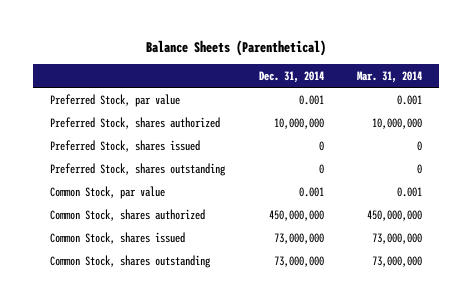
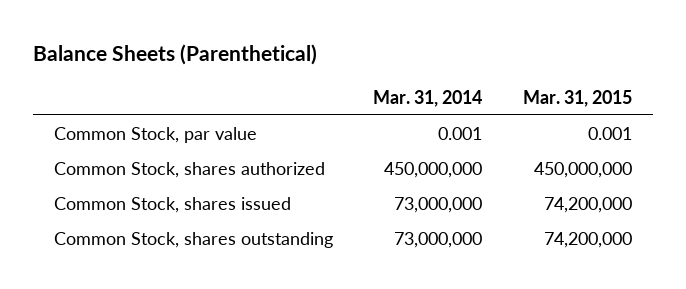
- | Dec. 31, 2014 | Mar. 31, 2014
+ | Mar. 31, 2014 | Mar. 31, 2015
- Preferred Stock, par value | 0.001 | 0.001
- Preferred Stock, shares authorized | 10,000,000 | 10,000,000
- Preferred Stock, shares issued | 0 | 0
- Preferred Stock, shares outstanding | 0 | 0

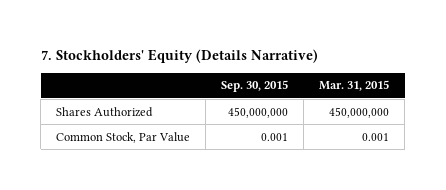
- Balance Sheets (Parenthetical)
+ 7. Stockholders' Equity (Details Narrative)
- | Mar. 31, 2014 | Mar. 31, 2015
+ | Sep. 30, 2015 | Mar. 31, 2015
- Common Stock, par value | 0.001 | 0.001
- Common Stock, shares authorized | 450,000,000 | 450,000,000
- Common Stock, shares issued | 73,000,000 | 74,200,000
- Common Stock, shares outstanding | 73,000,000 | 74,200,000
+ Shares Authorized | 450,000,000 | 450,000,000
+ Common Stock, Par Value | 0.001 | 0.001

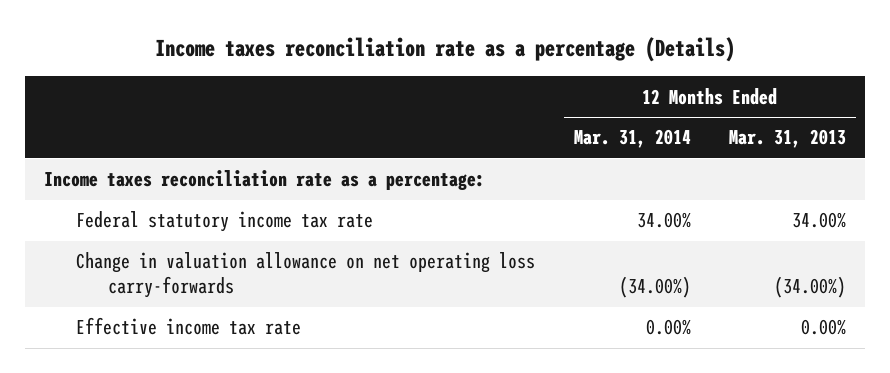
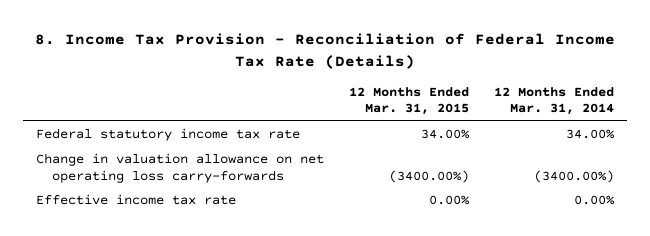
- Income taxes reconciliation rate as a percentage (Details)
+ 8. Income Tax Provision - Reconciliation of Federal Income Tax Rate (Details)
- | 12 Months Ended Mar. 31, 2014 | 12 Months Ended Mar. 31, 2013
+ | 12 Months Ended Mar. 31, 2015 | 12 Months Ended Mar. 31, 2014
- Income taxes reconciliation rate as a percentage:
- Change in valuation allowance on net operating loss carry-forwards | (34.00%) | (34.00%)
+ Change in valuation allowance on net operating loss carry-forwards | (3400.00%) | (3400.00%)

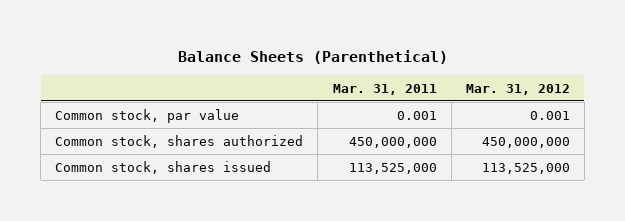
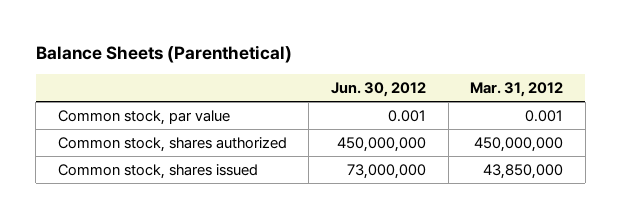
- | Mar. 31, 2011 | Mar. 31, 2012
+ | Jun. 30, 2012 | Mar. 31, 2012
- Common stock, shares issued | 113,525,000 | 113,525,000
+ Common stock, shares issued | 73,000,000 | 43,850,000

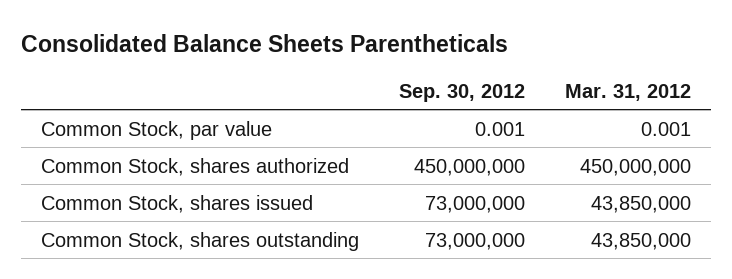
- Balance Sheets (Parenthetical)
+ Consolidated Balance Sheets Parentheticals
- | Jun. 30, 2012 | Mar. 31, 2012
+ | Sep. 30, 2012 | Mar. 31, 2012
- Common stock, par value | 0.001 | 0.001
- Common stock, shares authorized | 450,000,000 | 450,000,000
- Common stock, shares issued | 73,000,000 | 43,850,000
+ Common Stock, par value | 0.001 | 0.001
+ Common Stock, shares authorized | 450,000,000 | 450,000,000
+ Common Stock, shares issued | 73,000,000 | 43,850,000
+ Common Stock, shares outstanding | 73,000,000 | 43,850,000

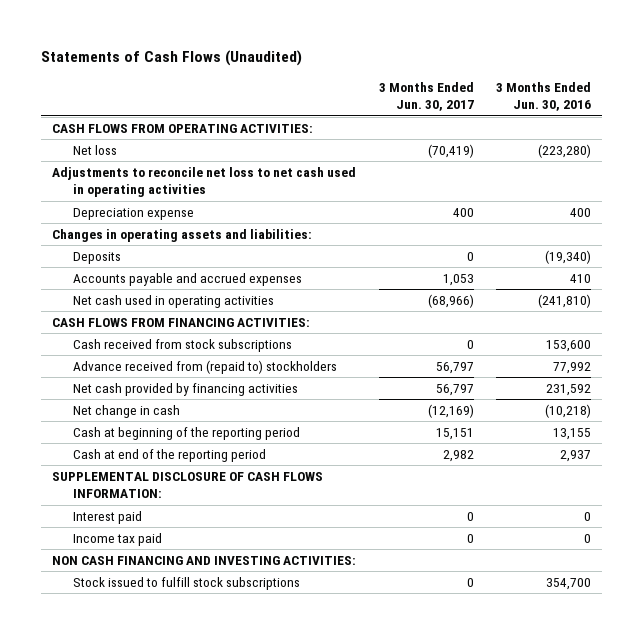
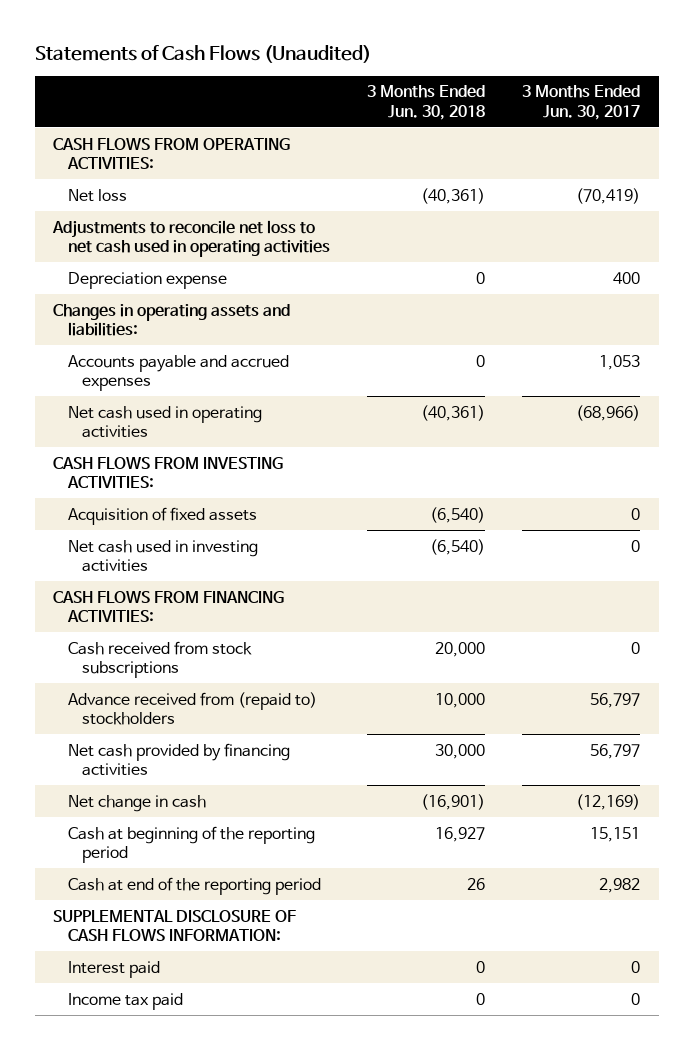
- | 3 Months Ended Jun. 30, 2017 | 3 Months Ended Jun. 30, 2016
+ | 3 Months Ended Jun. 30, 2018 | 3 Months Ended Jun. 30, 2017
- Deposits | 0 | (19,340)
+ CASH FLOWS FROM INVESTING ACTIVITIES:
+ Acquisition of fixed assets | (6,540) | 0
+ Net cash used in investing activities | (6,540) | 0
- NON CASH FINANCING AND INVESTING ACTIVITIES:
- Stock issued to fulfill stock subscriptions | 0 | 354,700

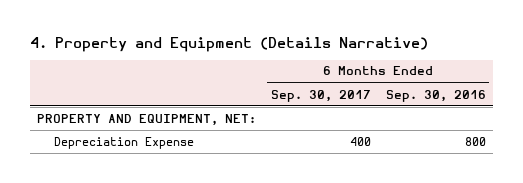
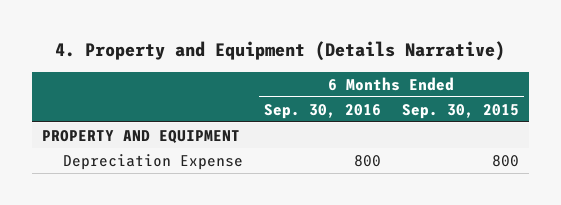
- | 6 Months Ended Sep. 30, 2017 | 6 Months Ended Sep. 30, 2016
+ | 6 Months Ended Sep. 30, 2016 | 6 Months Ended Sep. 30, 2015
- PROPERTY AND EQUIPMENT, NET:
+ PROPERTY AND EQUIPMENT

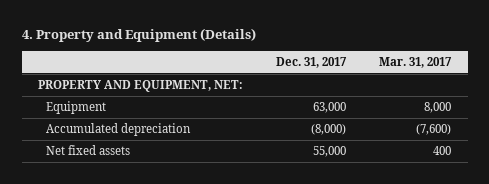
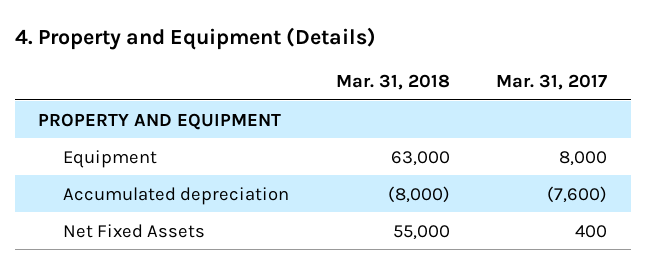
- | Dec. 31, 2017 | Mar. 31, 2017
+ | Mar. 31, 2018 | Mar. 31, 2017
- PROPERTY AND EQUIPMENT, NET:
+ PROPERTY AND EQUIPMENT
- Net fixed assets | 55,000 | 400
+ Net Fixed Assets | 55,000 | 400

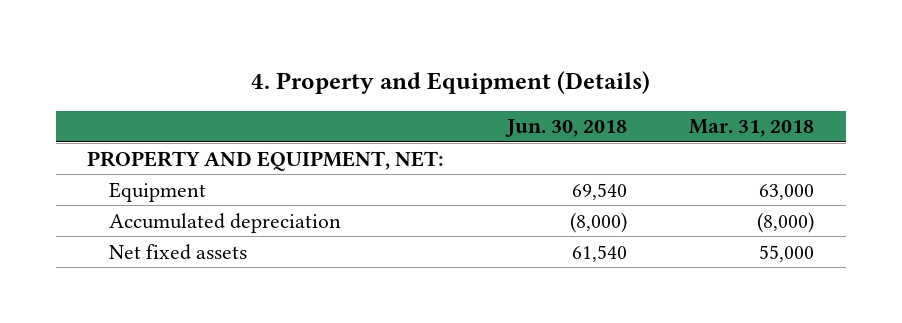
- | Mar. 31, 2018 | Mar. 31, 2017
+ | Jun. 30, 2018 | Mar. 31, 2018
- PROPERTY AND EQUIPMENT
+ PROPERTY AND EQUIPMENT, NET:
- Net Fixed Assets | 55,000 | 400
+ Net fixed assets | 61,540 | 55,000

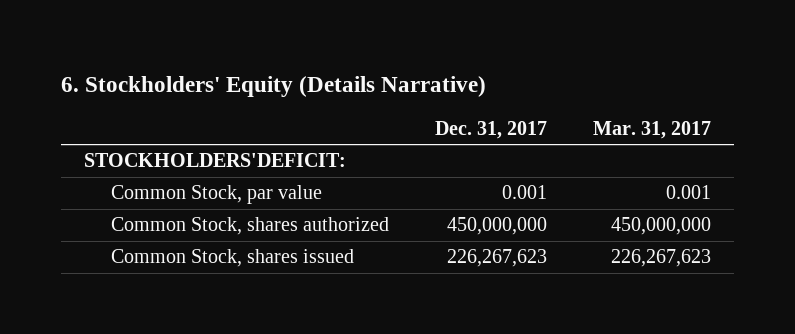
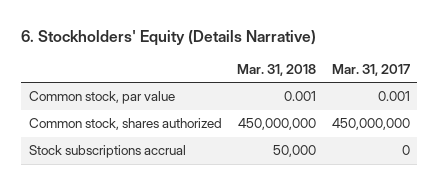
- | Dec. 31, 2017 | Mar. 31, 2017
+ | Mar. 31, 2018 | Mar. 31, 2017
- STOCKHOLDERS'DEFICIT:
- Common Stock, par value | 0.001 | 0.001
- Common Stock, shares authorized | 450,000,000 | 450,000,000
- Common Stock, shares issued | 226,267,623 | 226,267,623
+ Common stock, par value | 0.001 | 0.001
+ Common stock, shares authorized | 450,000,000 | 450,000,000
+ Stock subscriptions accrual | 50,000 | 0

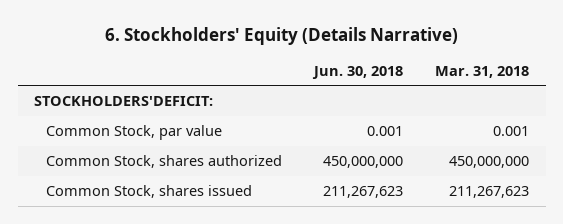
- | Mar. 31, 2018 | Mar. 31, 2017
+ | Jun. 30, 2018 | Mar. 31, 2018
- Common stock, par value | 0.001 | 0.001
- Common stock, shares authorized | 450,000,000 | 450,000,000
- Stock subscriptions accrual | 50,000 | 0
+ STOCKHOLDERS'DEFICIT:
+ Common Stock, par value | 0.001 | 0.001
+ Common Stock, shares authorized | 450,000,000 | 450,000,000
+ Common Stock, shares issued | 211,267,623 | 211,267,623

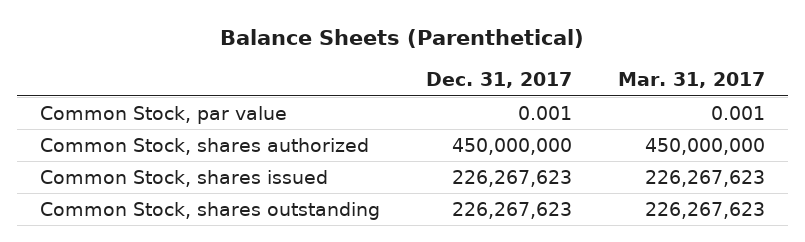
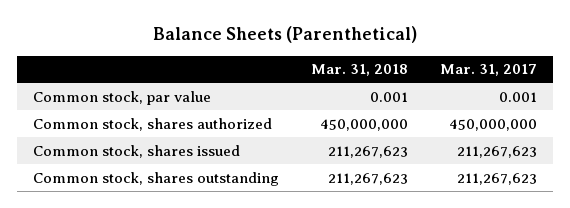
- | Dec. 31, 2017 | Mar. 31, 2017
+ | Mar. 31, 2018 | Mar. 31, 2017
- Common Stock, par value | 0.001 | 0.001
- Common Stock, shares authorized | 450,000,000 | 450,000,000
- Common Stock, shares issued | 226,267,623 | 226,267,623
- Common Stock, shares outstanding | 226,267,623 | 226,267,623
+ Common stock, par value | 0.001 | 0.001
+ Common stock, shares authorized | 450,000,000 | 450,000,000
+ Common stock, shares issued | 211,267,623 | 211,267,623
+ Common stock, shares outstanding | 211,267,623 | 211,267,623

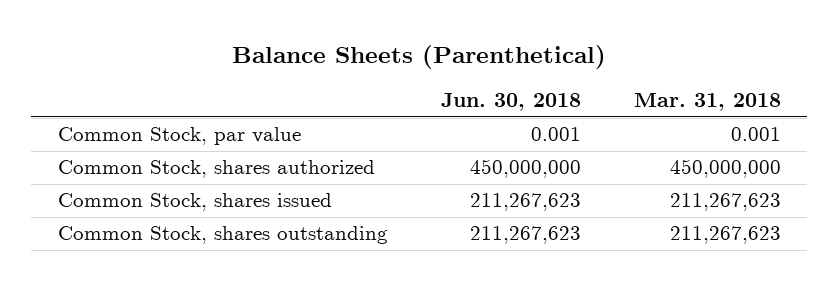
- | Mar. 31, 2018 | Mar. 31, 2017
+ | Jun. 30, 2018 | Mar. 31, 2018
- Common stock, par value | 0.001 | 0.001
- Common stock, shares authorized | 450,000,000 | 450,000,000
- Common stock, shares issued | 211,267,623 | 211,267,623
- Common stock, shares outstanding | 211,267,623 | 211,267,623
+ Common Stock, par value | 0.001 | 0.001
+ Common Stock, shares authorized | 450,000,000 | 450,000,000
+ Common Stock, shares issued | 211,267,623 | 211,267,623
+ Common Stock, shares outstanding | 211,267,623 | 211,267,623

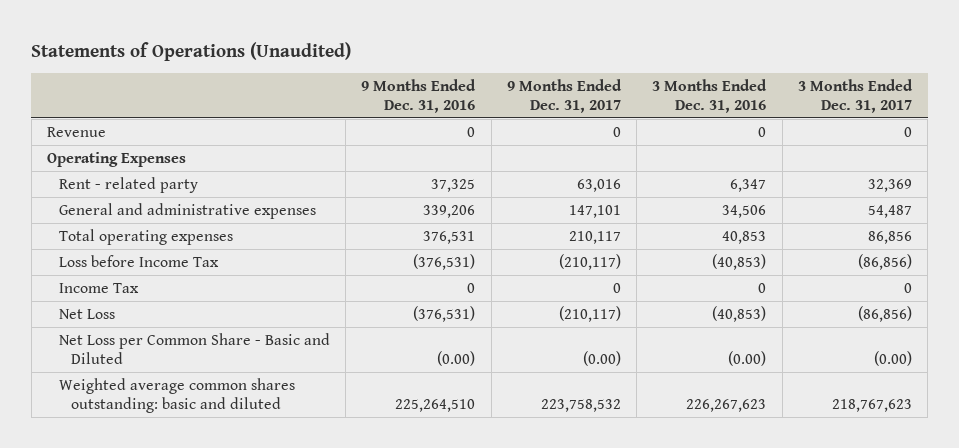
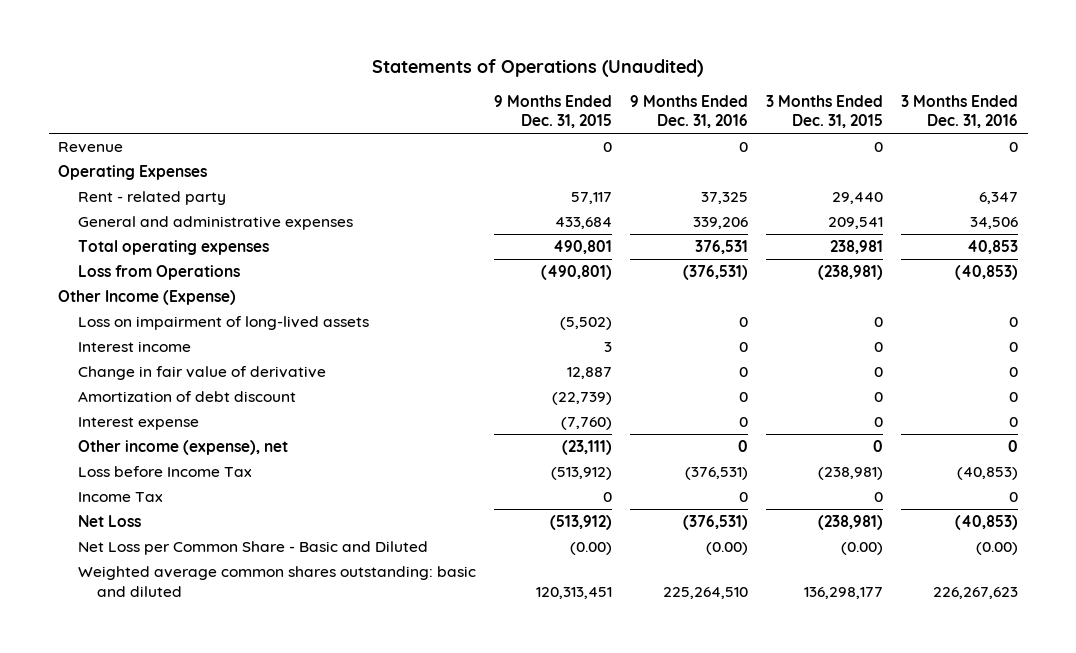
- | 9 Months Ended Dec. 31, 2016 | 9 Months Ended Dec. 31, 2017 | 3 Months Ended Dec. 31, 2016 | 3 Months Ended Dec. 31, 2017
+ | 9 Months Ended Dec. 31, 2015 | 9 Months Ended Dec. 31, 2016 | 3 Months Ended Dec. 31, 2015 | 3 Months Ended Dec. 31, 2016
+ Loss from Operations | (490,801) | (376,531) | (238,981) | (40,853)
+ Other Income (Expense)
+ Loss on impairment of long-lived assets | (5,502) | 0 | 0 | 0
+ Interest income | 3 | 0 | 0 | 0
+ Change in fair value of derivative | 12,887 | 0 | 0 | 0
+ Amortization of debt discount | (22,739) | 0 | 0 | 0
+ Interest expense | (7,760) | 0 | 0 | 0
+ Other income (expense), net | (23,111) | 0 | 0 | 0

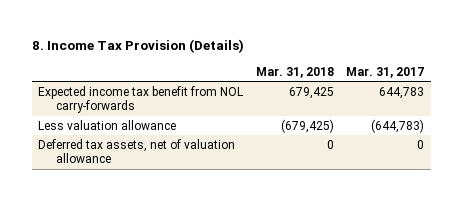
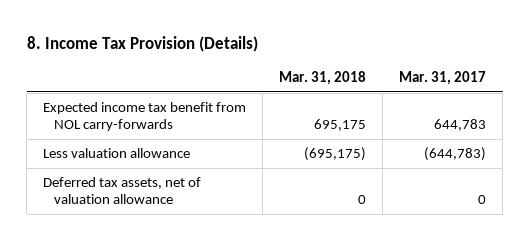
- Expected income tax benefit from NOL carry-forwards | 679,425 | 644,783
- Less valuation allowance | (679,425) | (644,783)
+ Expected income tax benefit from NOL carry-forwards | 695,175 | 644,783
+ Less valuation allowance | (695,175) | (644,783)

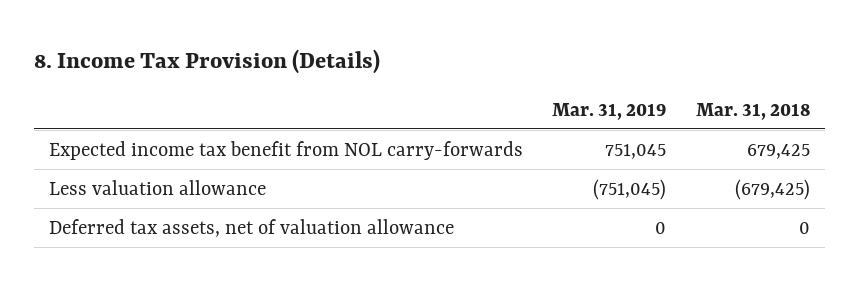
- | Mar. 31, 2018 | Mar. 31, 2017
+ | Mar. 31, 2019 | Mar. 31, 2018
- Expected income tax benefit from NOL carry-forwards | 695,175 | 644,783
- Less valuation allowance | (695,175) | (644,783)
+ Expected income tax benefit from NOL carry-forwards | 751,045 | 679,425
+ Less valuation allowance | (751,045) | (679,425)

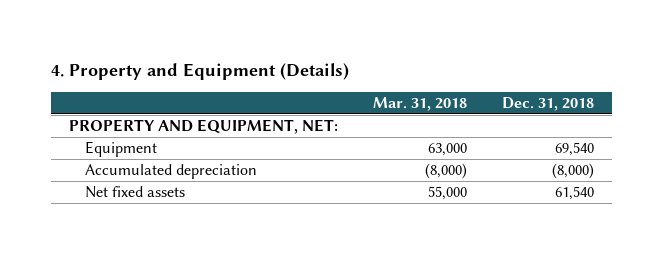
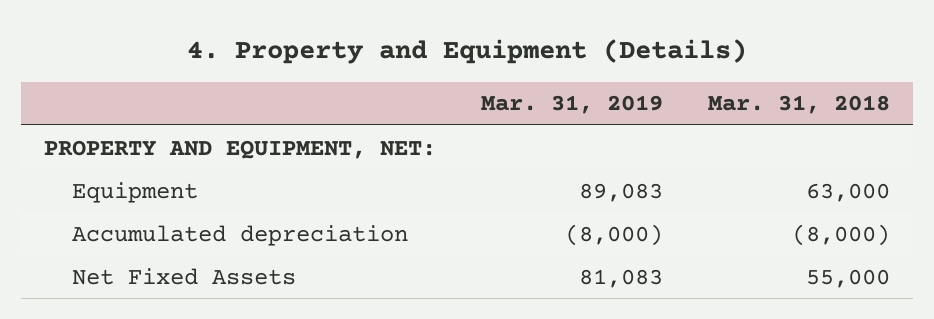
- | Mar. 31, 2018 | Dec. 31, 2018
+ | Mar. 31, 2019 | Mar. 31, 2018
- Net fixed assets | 55,000 | 61,540
+ Net Fixed Assets | 81,083 | 55,000

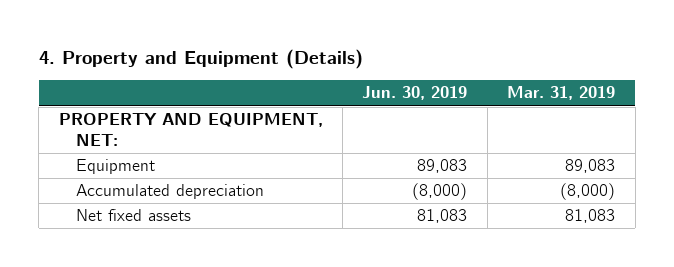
- | Mar. 31, 2019 | Mar. 31, 2018
+ | Jun. 30, 2019 | Mar. 31, 2019
- Net Fixed Assets | 81,083 | 55,000
+ Net fixed assets | 81,083 | 81,083

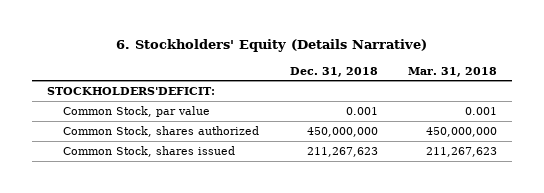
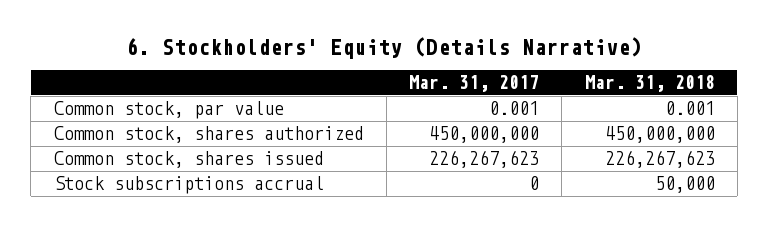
- | Dec. 31, 2018 | Mar. 31, 2018
+ | Mar. 31, 2017 | Mar. 31, 2018
- STOCKHOLDERS'DEFICIT:
- Common Stock, par value | 0.001 | 0.001
- Common Stock, shares authorized | 450,000,000 | 450,000,000
- Common Stock, shares issued | 211,267,623 | 211,267,623
+ Common stock, par value | 0.001 | 0.001
+ Common stock, shares authorized | 450,000,000 | 450,000,000
+ Common stock, shares issued | 226,267,623 | 226,267,623
+ Stock subscriptions accrual | 0 | 50,000

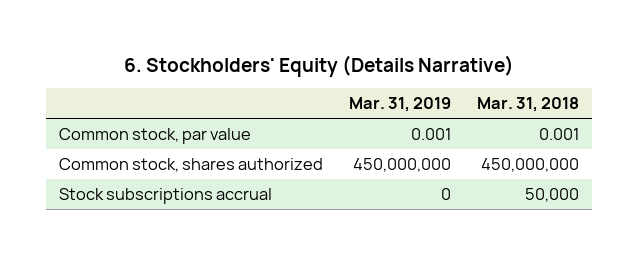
- | Mar. 31, 2017 | Mar. 31, 2018
+ | Mar. 31, 2019 | Mar. 31, 2018
- Common stock, shares issued | 226,267,623 | 226,267,623

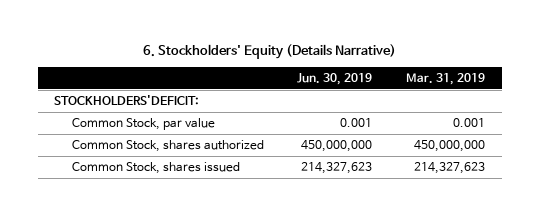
- | Mar. 31, 2019 | Mar. 31, 2018
+ | Jun. 30, 2019 | Mar. 31, 2019
- Common stock, par value | 0.001 | 0.001
- Common stock, shares authorized | 450,000,000 | 450,000,000
- Stock subscriptions accrual | 0 | 50,000
+ STOCKHOLDERS'DEFICIT:
+ Common Stock, par value | 0.001 | 0.001
+ Common Stock, shares authorized | 450,000,000 | 450,000,000
+ Common Stock, shares issued | 214,327,623 | 214,327,623

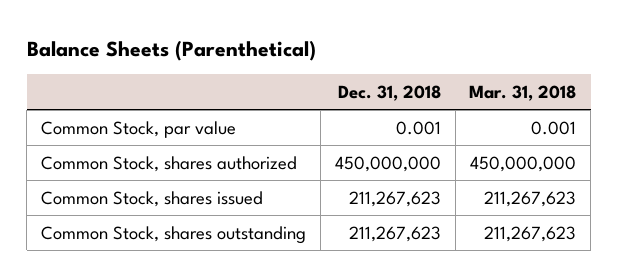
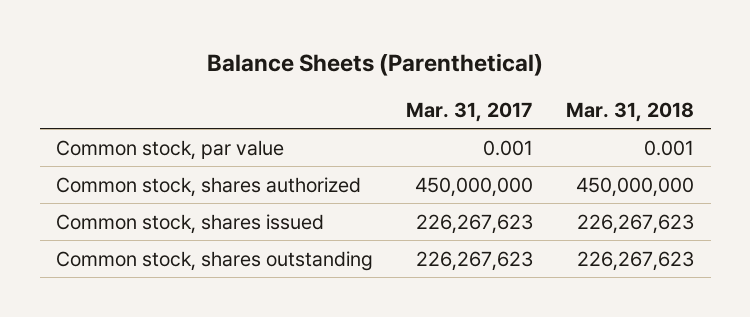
- | Dec. 31, 2018 | Mar. 31, 2018
+ | Mar. 31, 2017 | Mar. 31, 2018
- Common Stock, par value | 0.001 | 0.001
- Common Stock, shares authorized | 450,000,000 | 450,000,000
- Common Stock, shares issued | 211,267,623 | 211,267,623
- Common Stock, shares outstanding | 211,267,623 | 211,267,623
+ Common stock, par value | 0.001 | 0.001
+ Common stock, shares authorized | 450,000,000 | 450,000,000
+ Common stock, shares issued | 226,267,623 | 226,267,623
+ Common stock, shares outstanding | 226,267,623 | 226,267,623

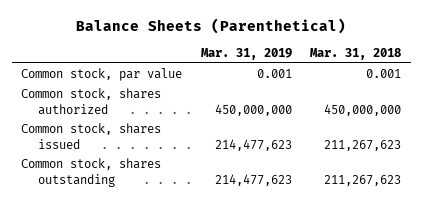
- | Mar. 31, 2017 | Mar. 31, 2018
+ | Mar. 31, 2019 | Mar. 31, 2018
- Common stock, shares issued | 226,267,623 | 226,267,623
- Common stock, shares outstanding | 226,267,623 | 226,267,623
+ Common stock, shares issued | 214,477,623 | 211,267,623
+ Common stock, shares outstanding | 214,477,623 | 211,267,623

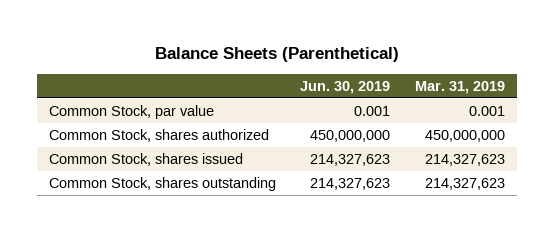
- | Mar. 31, 2019 | Mar. 31, 2018
+ | Jun. 30, 2019 | Mar. 31, 2019
- Common stock, par value | 0.001 | 0.001
- Common stock, shares authorized | 450,000,000 | 450,000,000
- Common stock, shares issued | 214,477,623 | 211,267,623
- Common stock, shares outstanding | 214,477,623 | 211,267,623
+ Common Stock, par value | 0.001 | 0.001
+ Common Stock, shares authorized | 450,000,000 | 450,000,000
+ Common Stock, shares issued | 214,327,623 | 214,327,623
+ Common Stock, shares outstanding | 214,327,623 | 214,327,623

